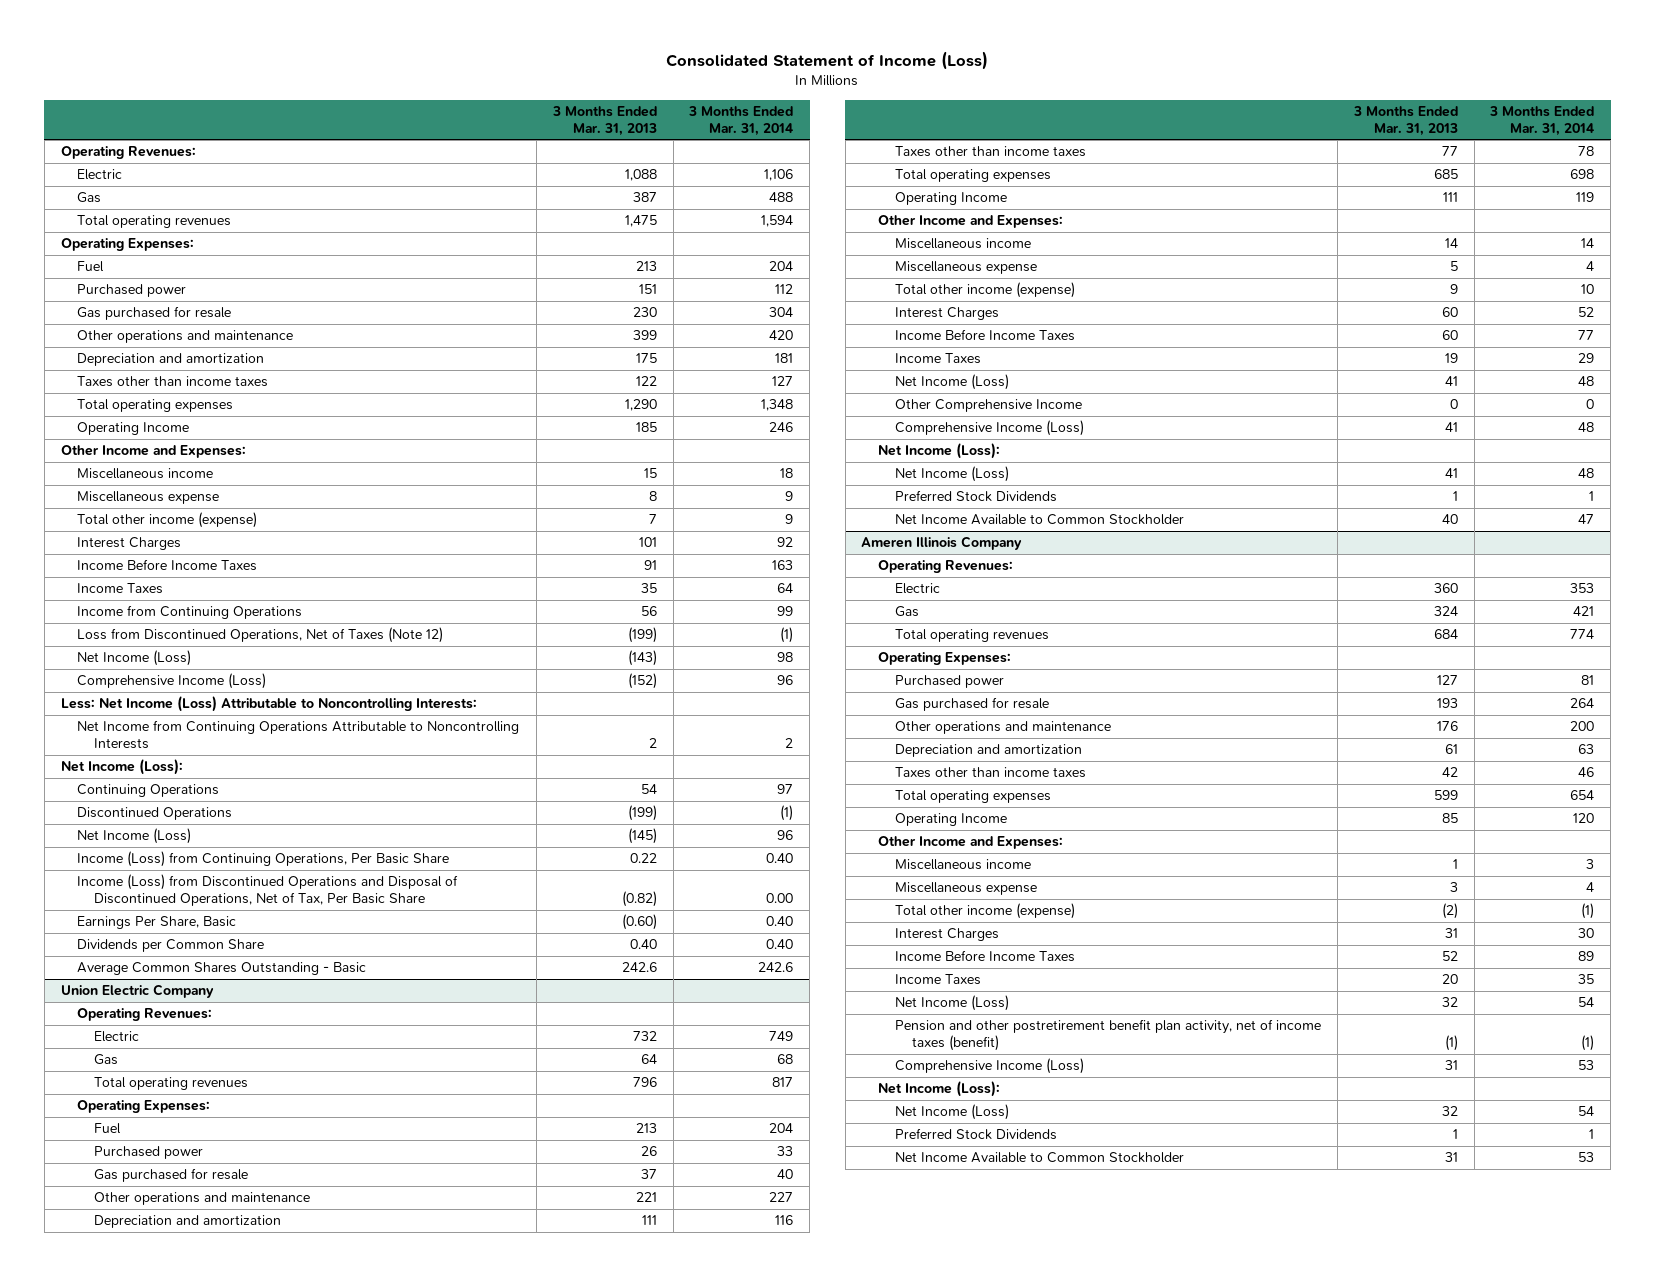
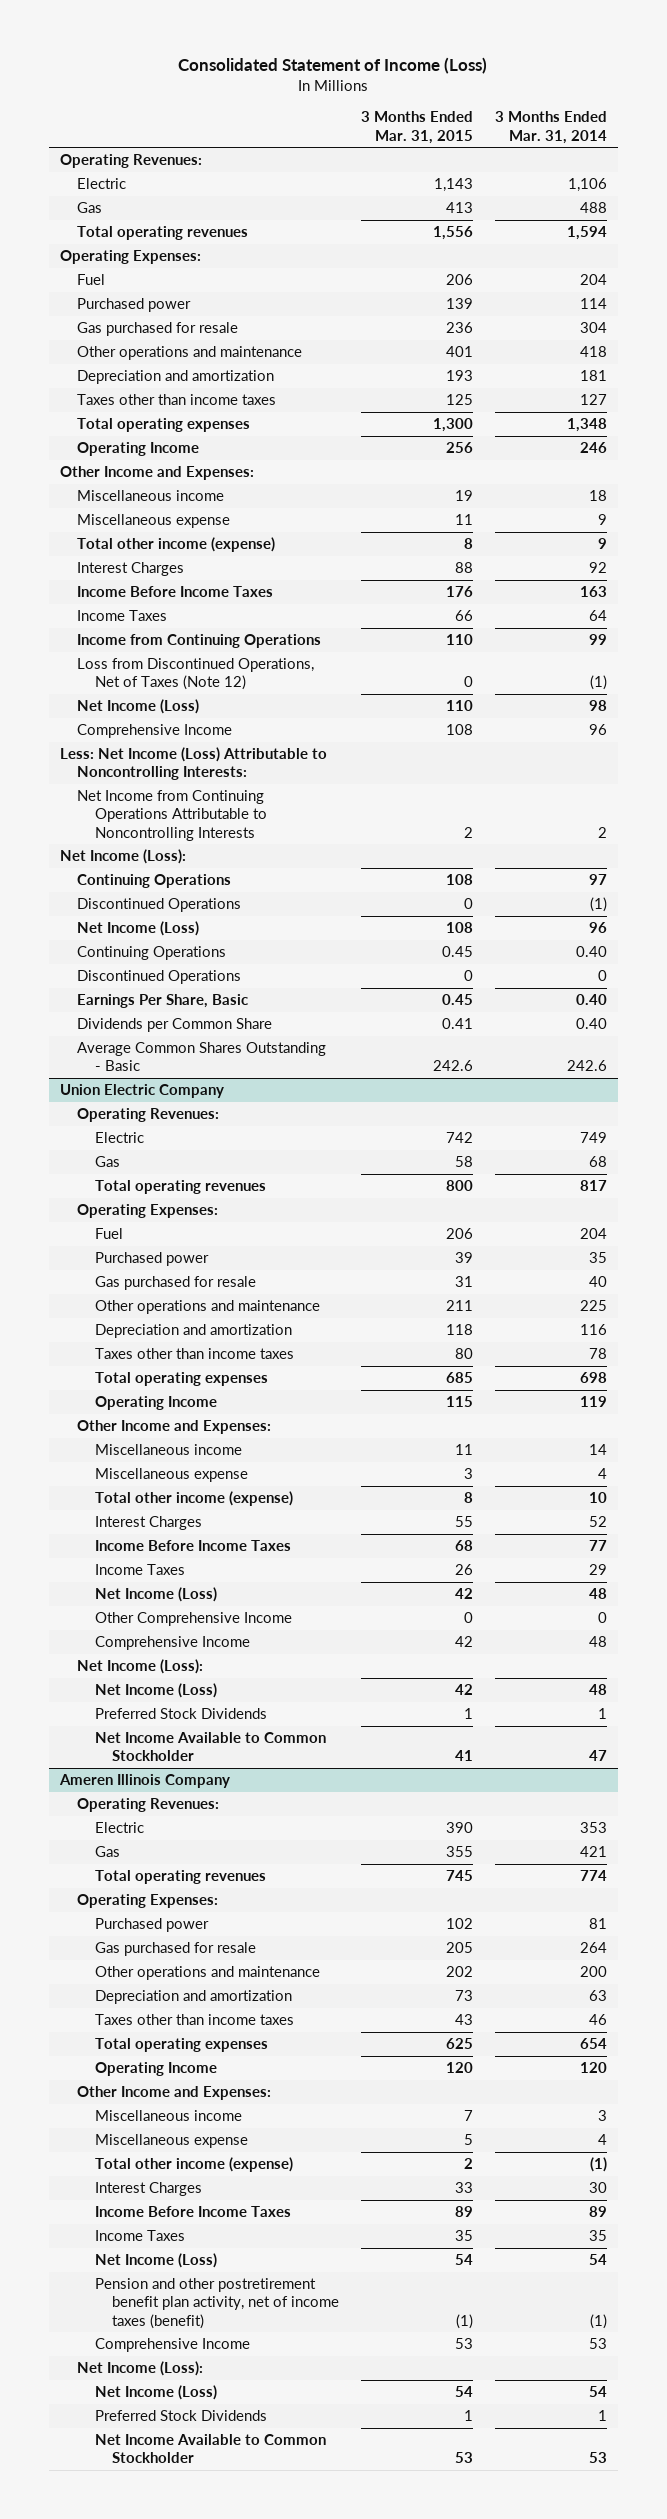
- | 3 Months Ended Mar. 31, 2013 | 3 Months Ended Mar. 31, 2014
+ | 3 Months Ended Mar. 31, 2015 | 3 Months Ended Mar. 31, 2014
- Purchased power | 151 | 112
+ Purchased power | 139 | 114
- Other operations and maintenance | 399 | 420
+ Other operations and maintenance | 401 | 418
- Comprehensive Income (Loss) | (152) | 96
+ Comprehensive Income | 108 | 96
- Income (Loss) from Continuing Operations, Per Basic Share | 0.22 | 0.40
- Income (Loss) from Discontinued Operations and Disposal of Discontinued Operations, Net of Tax, Per Basic Share | (0.82) | 0.00
+ Continuing Operations | 0.45 | 0.40
+ Discontinued Operations | 0 | 0
@ Union Electric Company
- Purchased power | 26 | 33
+ Purchased power | 39 | 35
- Other operations and maintenance | 221 | 227
+ Other operations and maintenance | 211 | 225
- Comprehensive Income (Loss) | 41 | 48
+ Comprehensive Income | 42 | 48
@ Ameren Illinois Company
- Comprehensive Income (Loss) | 31 | 53
+ Comprehensive Income | 53 | 53

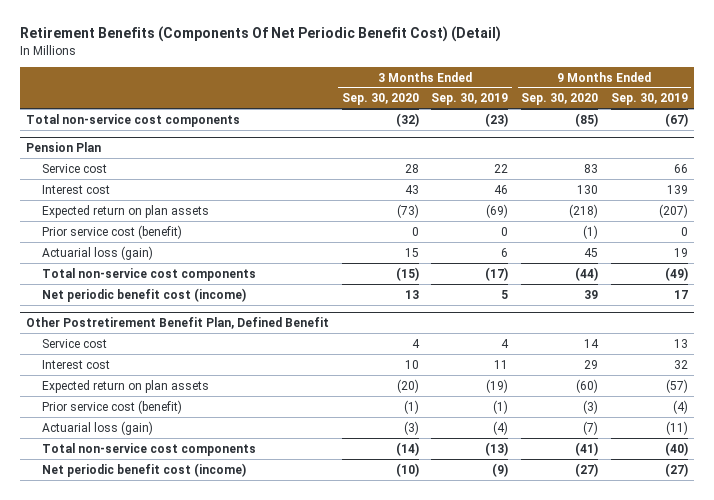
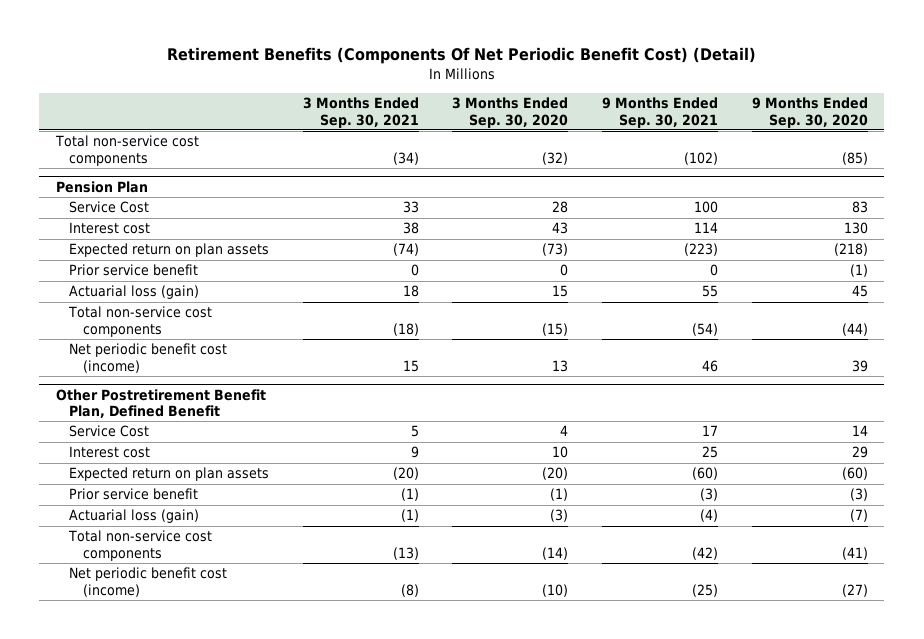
- | 3 Months Ended Sep. 30, 2020 | 3 Months Ended Sep. 30, 2019 | 9 Months Ended Sep. 30, 2020 | 9 Months Ended Sep. 30, 2019
+ | 3 Months Ended Sep. 30, 2021 | 3 Months Ended Sep. 30, 2020 | 9 Months Ended Sep. 30, 2021 | 9 Months Ended Sep. 30, 2020
@ Pension Plan
- Service cost | 28 | 22 | 83 | 66
+ Service Cost | 33 | 28 | 100 | 83
- Prior service cost (benefit) | 0 | 0 | (1) | 0
+ Prior service benefit | 0 | 0 | 0 | (1)
@ Other Postretirement Benefit Plan, Defined Benefit
- Service cost | 4 | 4 | 14 | 13
+ Service Cost | 5 | 4 | 17 | 14
- Prior service cost (benefit) | (1) | (1) | (3) | (4)
+ Prior service benefit | (1) | (1) | (3) | (3)

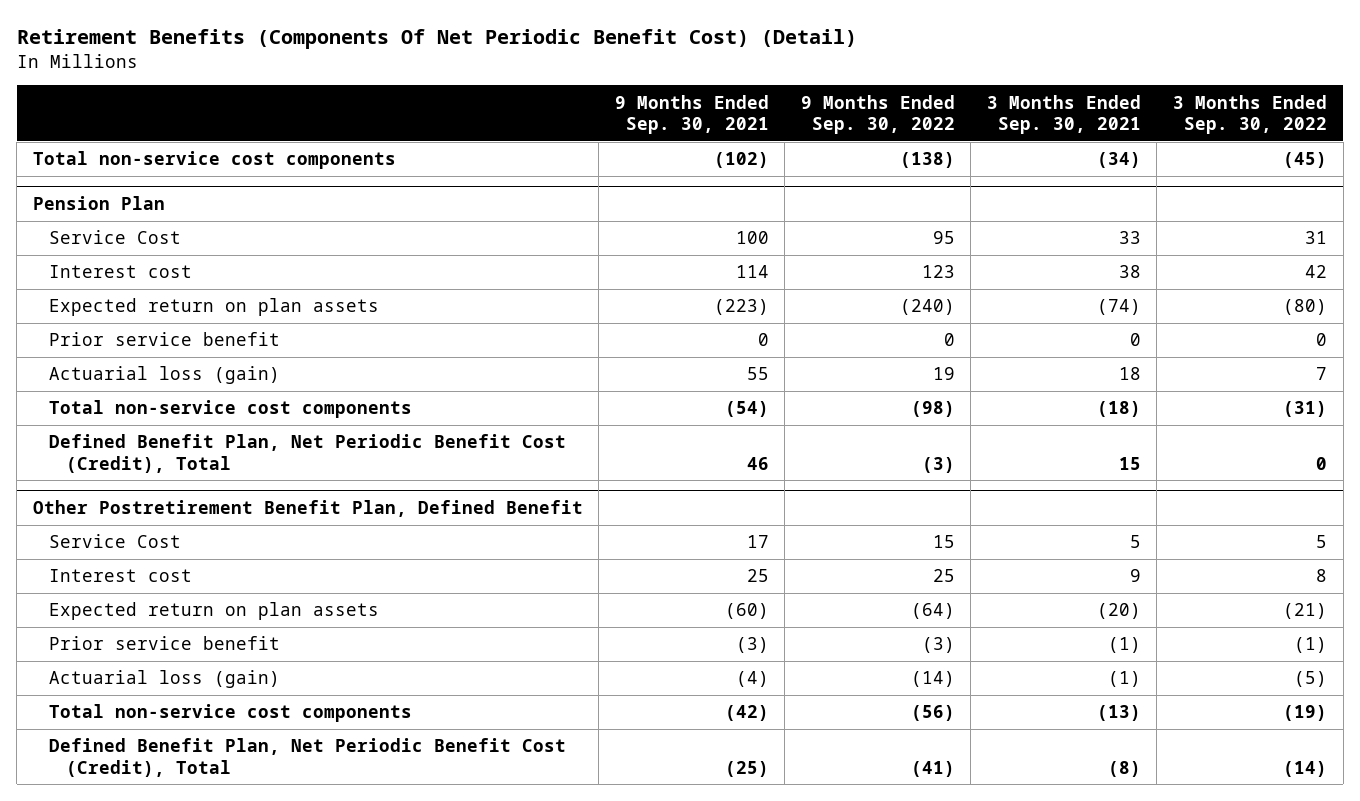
- | 3 Months Ended Sep. 30, 2021 | 3 Months Ended Sep. 30, 2020 | 9 Months Ended Sep. 30, 2021 | 9 Months Ended Sep. 30, 2020
+ | 9 Months Ended Sep. 30, 2021 | 9 Months Ended Sep. 30, 2022 | 3 Months Ended Sep. 30, 2021 | 3 Months Ended Sep. 30, 2022
@ Pension Plan
- Net periodic benefit cost (income) | 15 | 13 | 46 | 39
+ Defined Benefit Plan, Net Periodic Benefit Cost (Credit), Total | 46 | (3) | 15 | 0
@ Other Postretirement Benefit Plan, Defined Benefit
- Net periodic benefit cost (income) | (8) | (10) | (25) | (27)
+ Defined Benefit Plan, Net Periodic Benefit Cost (Credit), Total | (25) | (41) | (8) | (14)

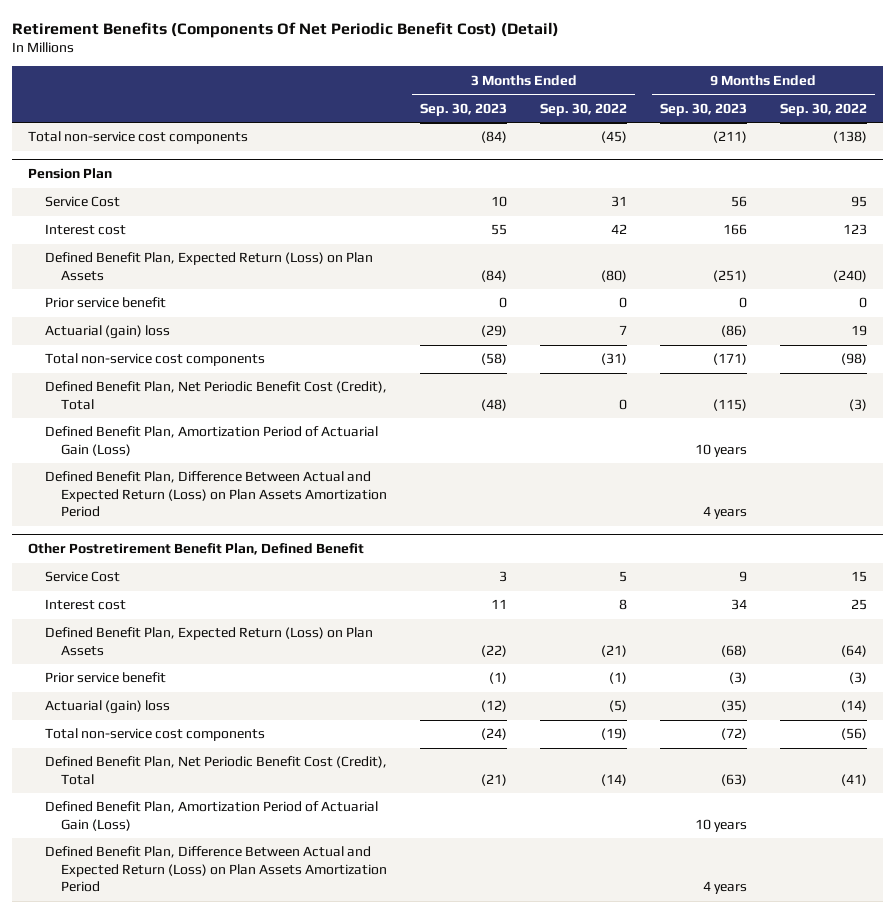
- | 9 Months Ended Sep. 30, 2021 | 9 Months Ended Sep. 30, 2022 | 3 Months Ended Sep. 30, 2021 | 3 Months Ended Sep. 30, 2022
+ | 3 Months Ended Sep. 30, 2023 | 3 Months Ended Sep. 30, 2022 | 9 Months Ended Sep. 30, 2023 | 9 Months Ended Sep. 30, 2022
@ Pension Plan
- Expected return on plan assets | (223) | (240) | (74) | (80)
+ Defined Benefit Plan, Expected Return (Loss) on Plan Assets | (84) | (80) | (251) | (240)
- Actuarial loss (gain) | 55 | 19 | 18 | 7
+ Actuarial (gain) loss | (29) | 7 | (86) | 19
+ Defined Benefit Plan, Amortization Period of Actuarial Gain (Loss) | | | 10 years |
+ Defined Benefit Plan, Difference Between Actual and Expected Return (Loss) on Plan Assets Amortization Period | | | 4 years |
@ Other Postretirement Benefit Plan, Defined Benefit
- Expected return on plan assets | (60) | (64) | (20) | (21)
+ Defined Benefit Plan, Expected Return (Loss) on Plan Assets | (22) | (21) | (68) | (64)
- Actuarial loss (gain) | (4) | (14) | (1) | (5)
+ Actuarial (gain) loss | (12) | (5) | (35) | (14)
+ Defined Benefit Plan, Amortization Period of Actuarial Gain (Loss) | | | 10 years |
+ Defined Benefit Plan, Difference Between Actual and Expected Return (Loss) on Plan Assets Amortization Period | | | 4 years |

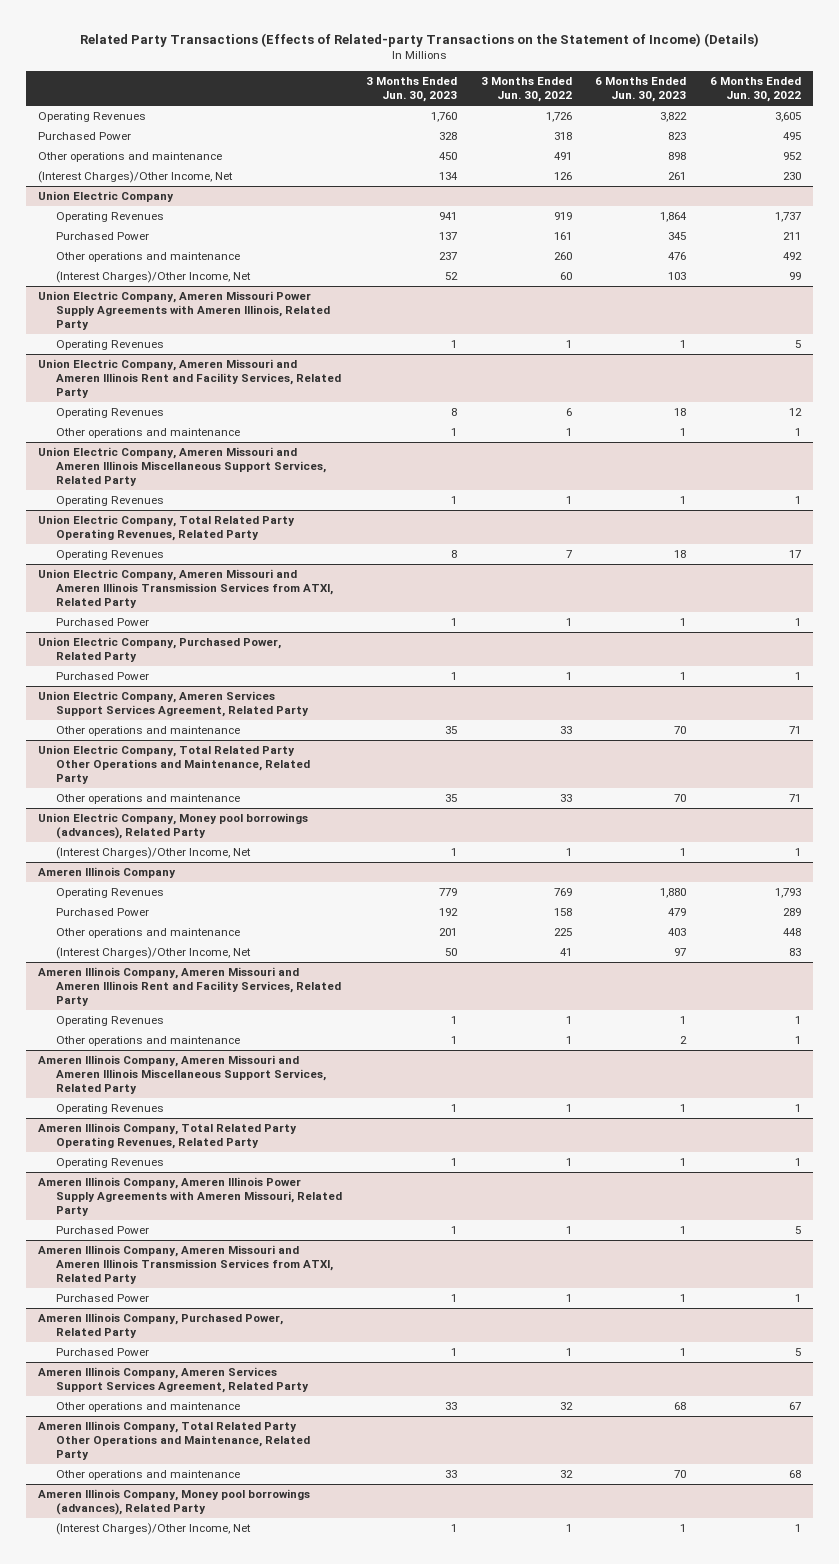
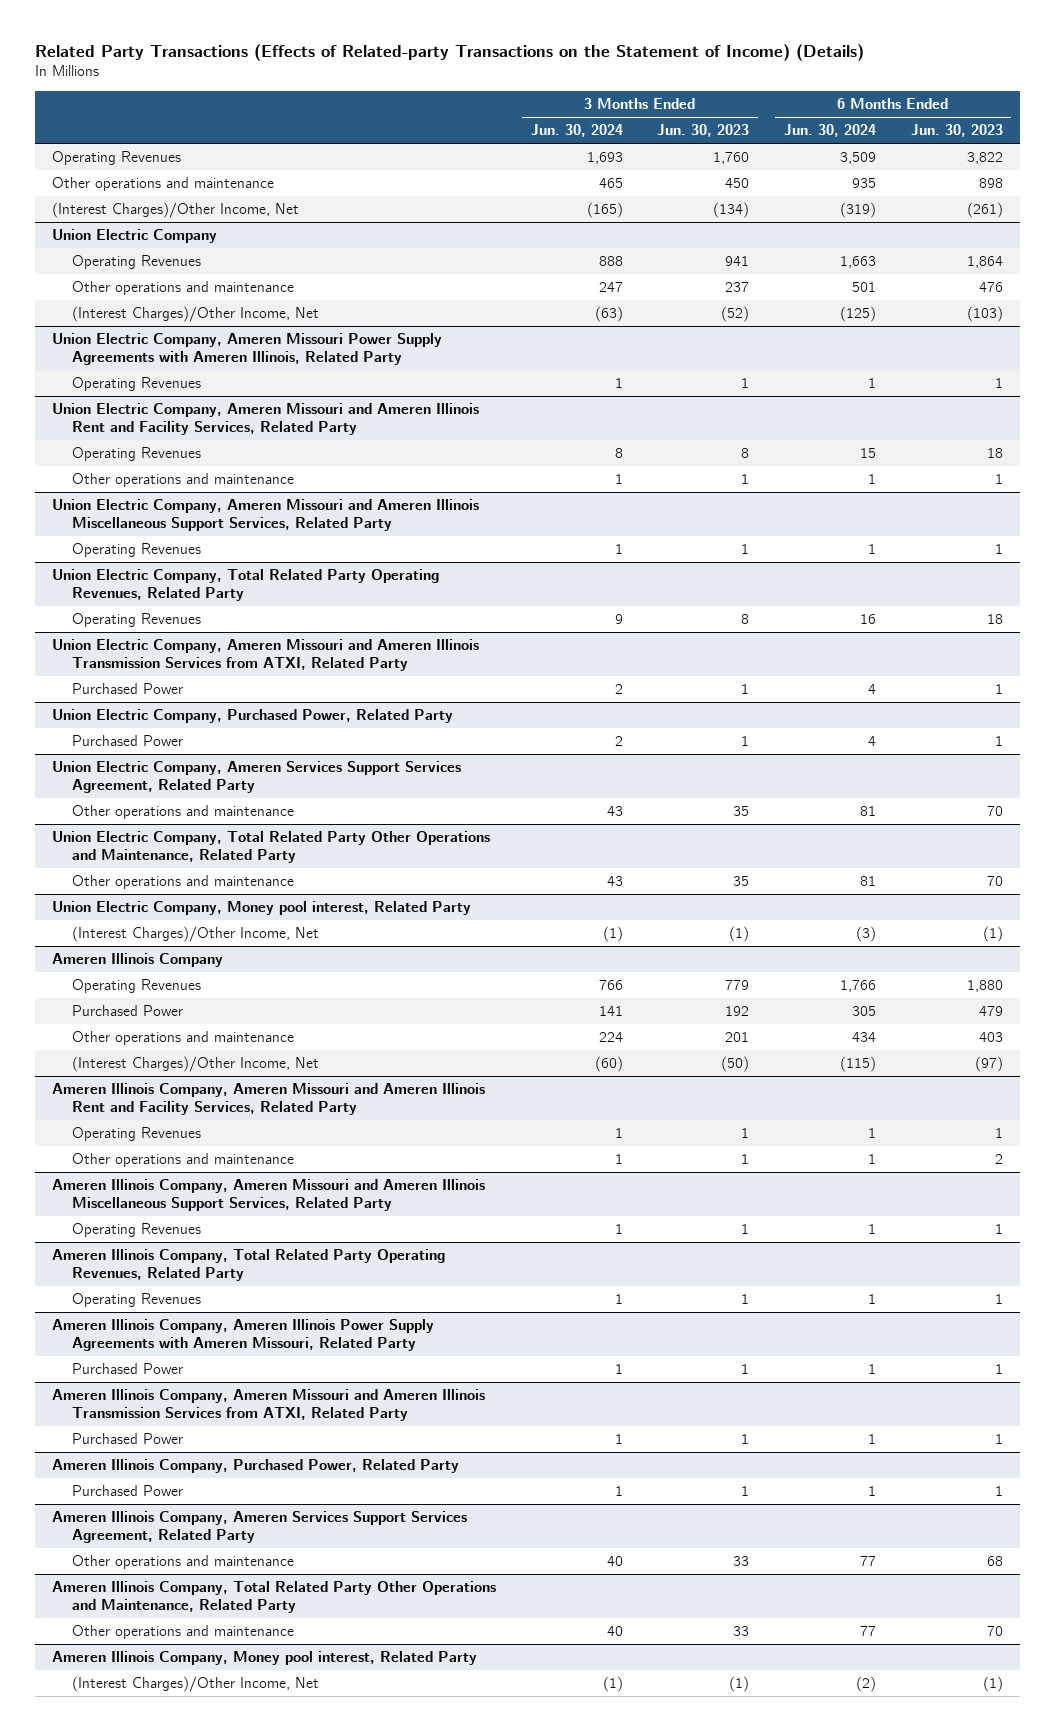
- | 3 Months Ended Jun. 30, 2023 | 3 Months Ended Jun. 30, 2022 | 6 Months Ended Jun. 30, 2023 | 6 Months Ended Jun. 30, 2022
+ | 3 Months Ended Jun. 30, 2024 | 3 Months Ended Jun. 30, 2023 | 6 Months Ended Jun. 30, 2024 | 6 Months Ended Jun. 30, 2023
- Purchased Power | 328 | 318 | 823 | 495
- (Interest Charges)/Other Income, Net | 134 | 126 | 261 | 230
+ (Interest Charges)/Other Income, Net | (165) | (134) | (319) | (261)
@ Union Electric Company
- Purchased Power | 137 | 161 | 345 | 211
- (Interest Charges)/Other Income, Net | 52 | 60 | 103 | 99
+ (Interest Charges)/Other Income, Net | (63) | (52) | (125) | (103)
- Union Electric Company, Money pool borrowings (advances), Related Party
- (Interest Charges)/Other Income, Net | 1 | 1 | 1 | 1
+ Union Electric Company, Money pool interest, Related Party
+ (Interest Charges)/Other Income, Net | (1) | (1) | (3) | (1)
@ Ameren Illinois Company
- (Interest Charges)/Other Income, Net | 50 | 41 | 97 | 83
+ (Interest Charges)/Other Income, Net | (60) | (50) | (115) | (97)
- Ameren Illinois Company, Money pool borrowings (advances), Related Party
- (Interest Charges)/Other Income, Net | 1 | 1 | 1 | 1
+ Ameren Illinois Company, Money pool interest, Related Party
+ (Interest Charges)/Other Income, Net | (1) | (1) | (2) | (1)

